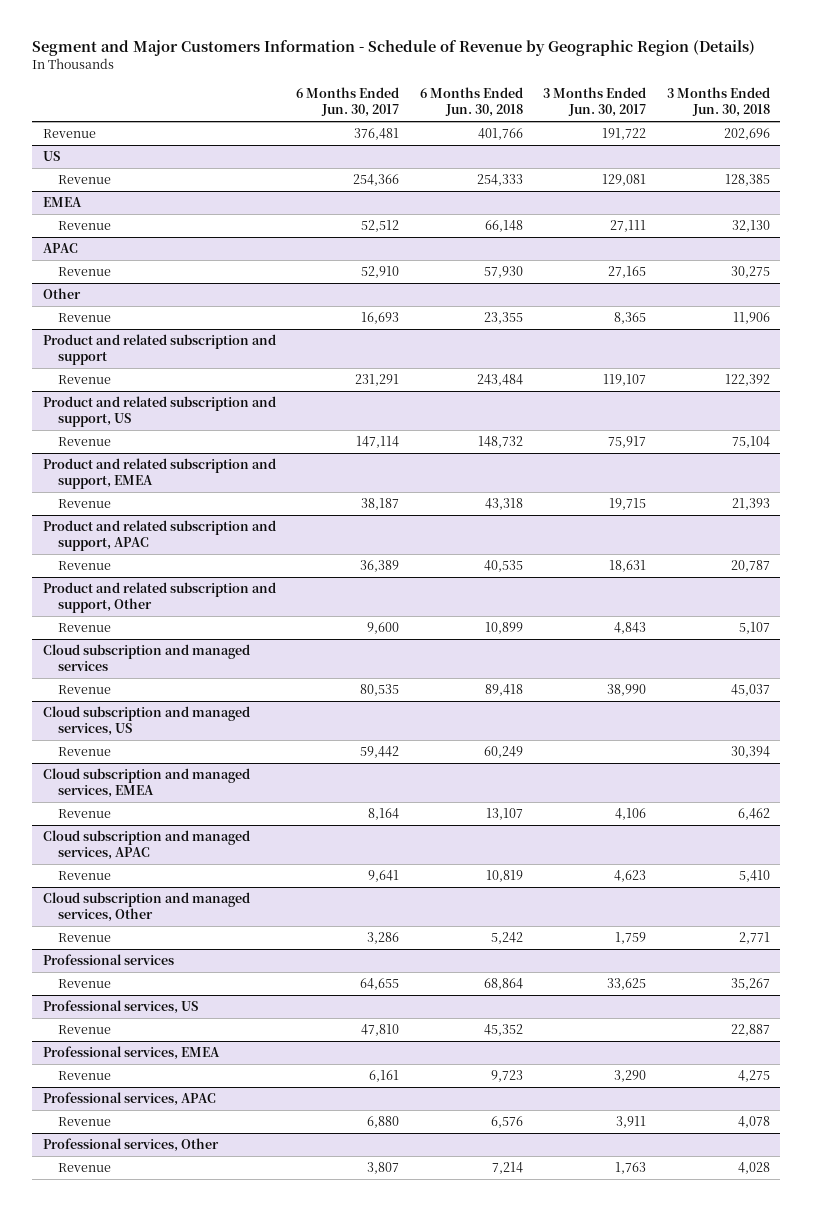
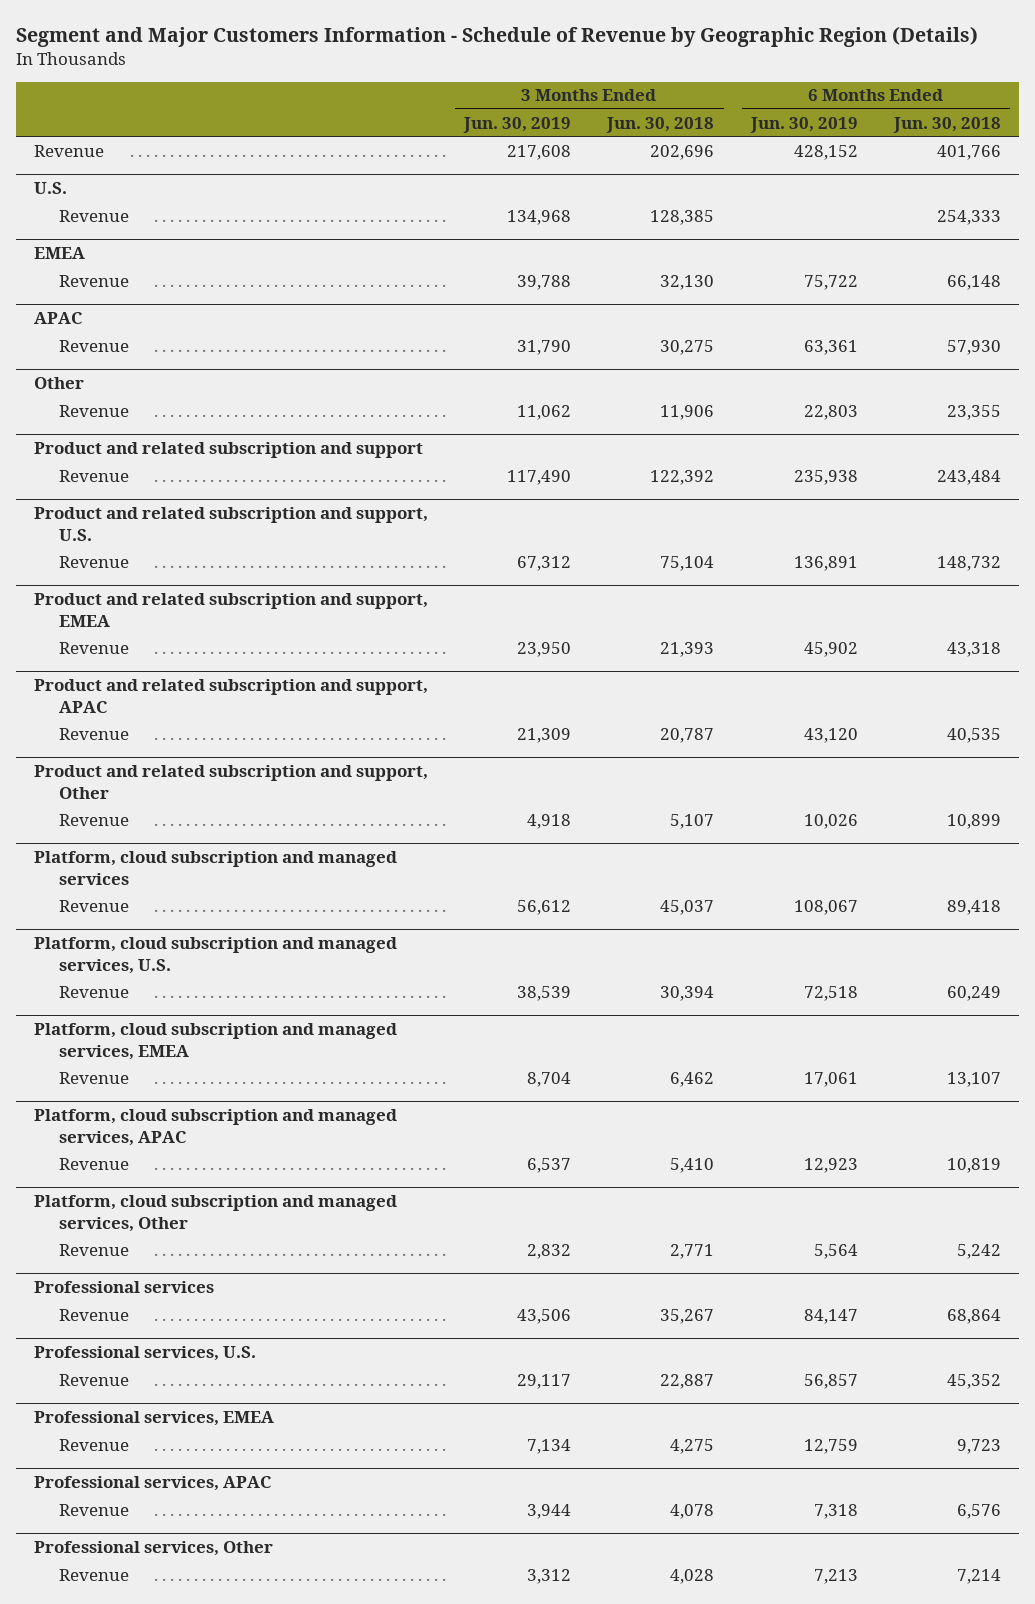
- | 6 Months Ended Jun. 30, 2017 | 6 Months Ended Jun. 30, 2018 | 3 Months Ended Jun. 30, 2017 | 3 Months Ended Jun. 30, 2018
+ | 3 Months Ended Jun. 30, 2019 | 3 Months Ended Jun. 30, 2018 | 6 Months Ended Jun. 30, 2019 | 6 Months Ended Jun. 30, 2018
- US
+ U.S.
- Product and related subscription and support, US
+ Product and related subscription and support, U.S.
- Cloud subscription and managed services
+ Platform, cloud subscription and managed services
- Cloud subscription and managed services, US
+ Platform, cloud subscription and managed services, U.S.
- Cloud subscription and managed services, EMEA
+ Platform, cloud subscription and managed services, EMEA
- Cloud subscription and managed services, APAC
+ Platform, cloud subscription and managed services, APAC
- Cloud subscription and managed services, Other
+ Platform, cloud subscription and managed services, Other
- Professional services, US
+ Professional services, U.S.

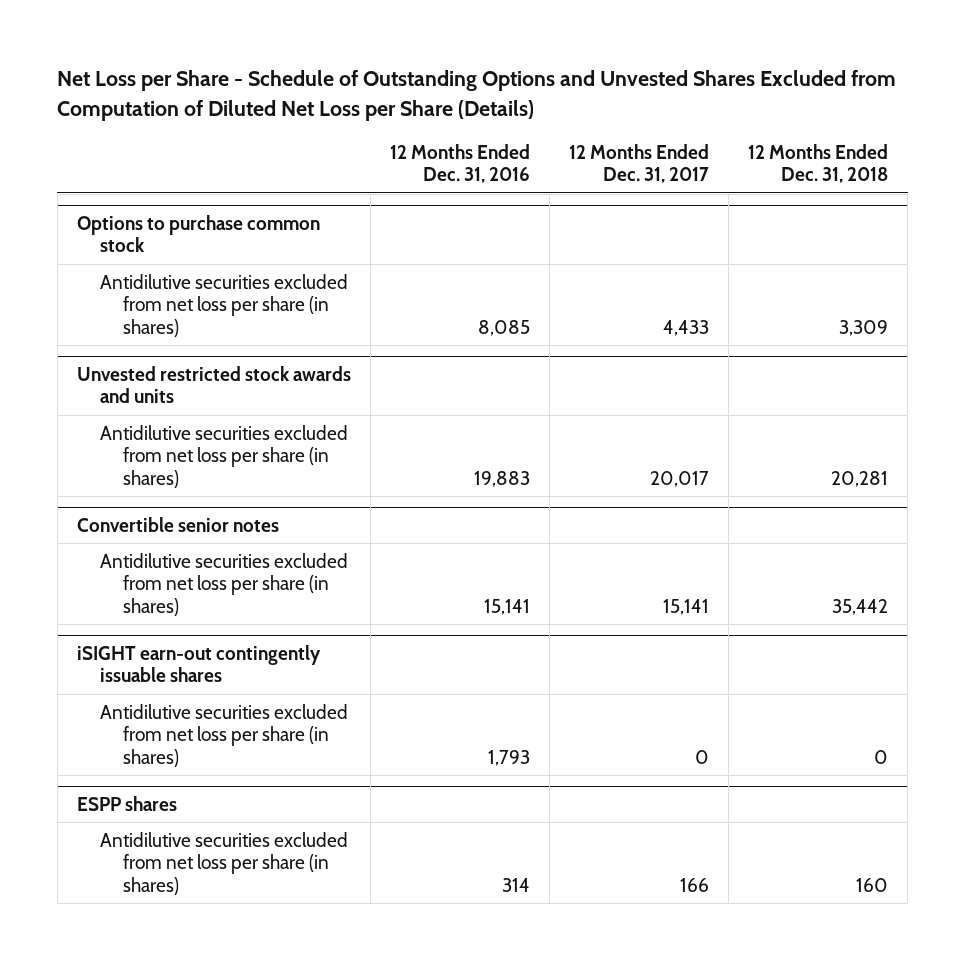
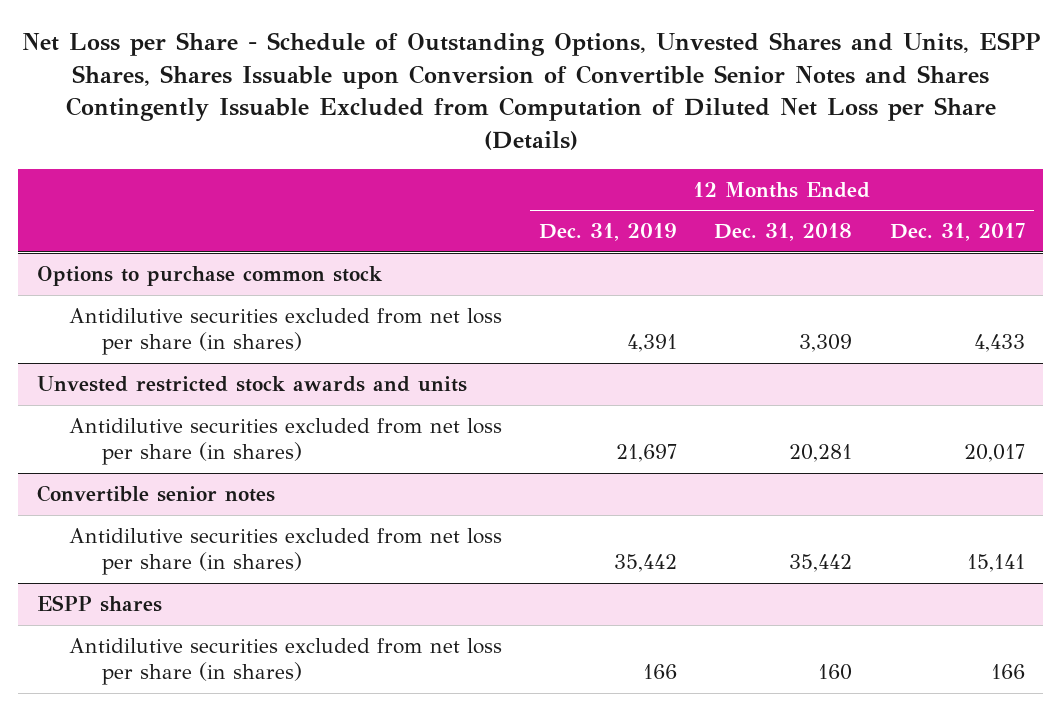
- Net Loss per Share - Schedule of Outstanding Options and Unvested Shares Excluded from Computation of Diluted Net Loss per Share (Details)
+ Net Loss per Share - Schedule of Outstanding Options, Unvested Shares and Units, ESPP Shares, Shares Issuable upon Conversion of Convertible Senior Notes and Shares Contingently Issuable Excluded from Computation of Diluted Net Loss per Share (Details)
- | 12 Months Ended Dec. 31, 2016 | 12 Months Ended Dec. 31, 2017 | 12 Months Ended Dec. 31, 2018
+ | 12 Months Ended Dec. 31, 2019 | 12 Months Ended Dec. 31, 2018 | 12 Months Ended Dec. 31, 2017
- iSIGHT earn-out contingently issuable shares
- Antidilutive securities excluded from net loss per share (in shares) | 1,793 | 0 | 0

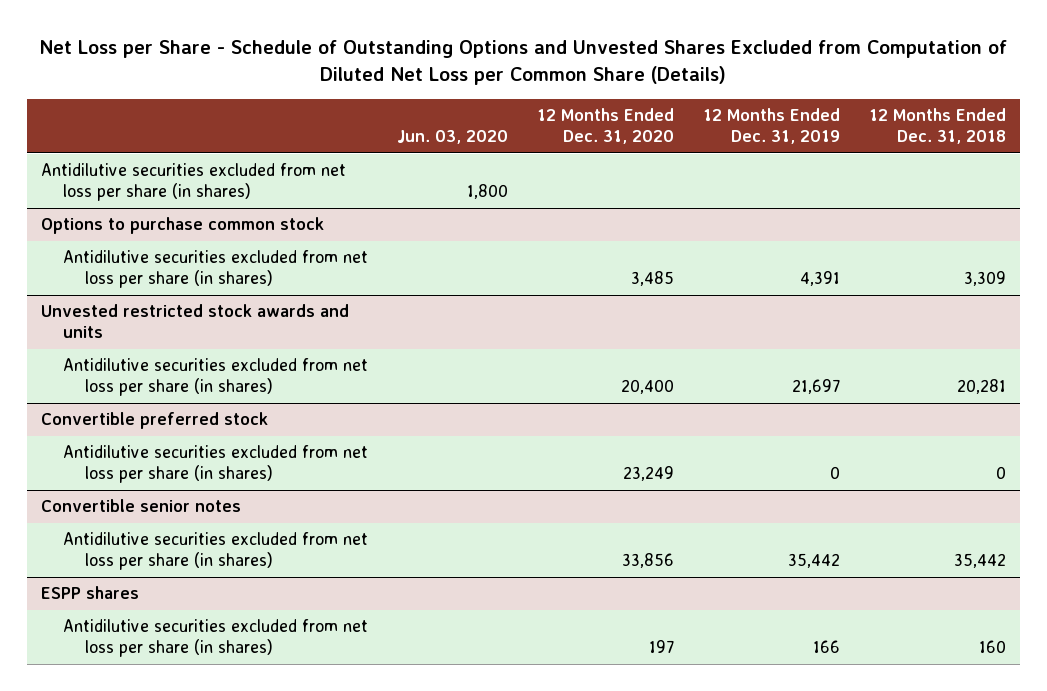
- Net Loss per Share - Schedule of Outstanding Options, Unvested Shares and Units, ESPP Shares, Shares Issuable upon Conversion of Convertible Senior Notes and Shares Contingently Issuable Excluded from Computation of Diluted Net Loss per Share (Details)
+ Net Loss per Share - Schedule of Outstanding Options and Unvested Shares Excluded from Computation of Diluted Net Loss per Common Share (Details)
- | 12 Months Ended Dec. 31, 2019 | 12 Months Ended Dec. 31, 2018 | 12 Months Ended Dec. 31, 2017
+ | Jun. 03, 2020 | 12 Months Ended Dec. 31, 2020 | 12 Months Ended Dec. 31, 2019 | 12 Months Ended Dec. 31, 2018
+ Antidilutive securities excluded from net loss per share (in shares) | 1,800 | | |
+ Convertible preferred stock
+ Antidilutive securities excluded from net loss per share (in shares) | | 23,249 | 0 | 0

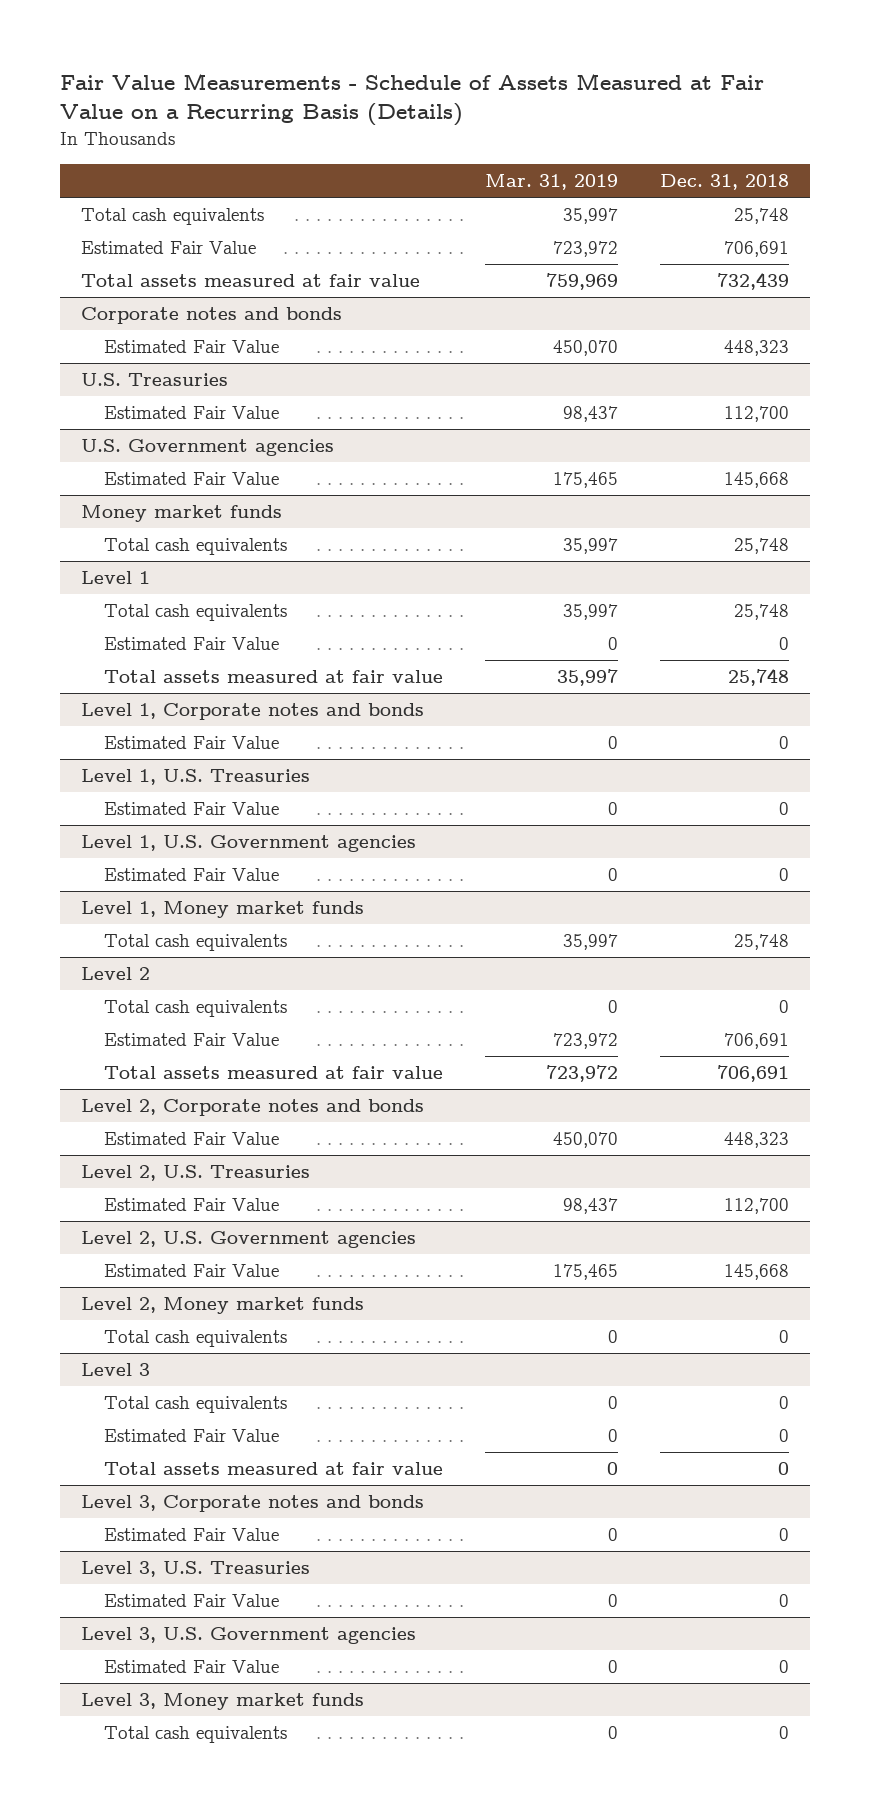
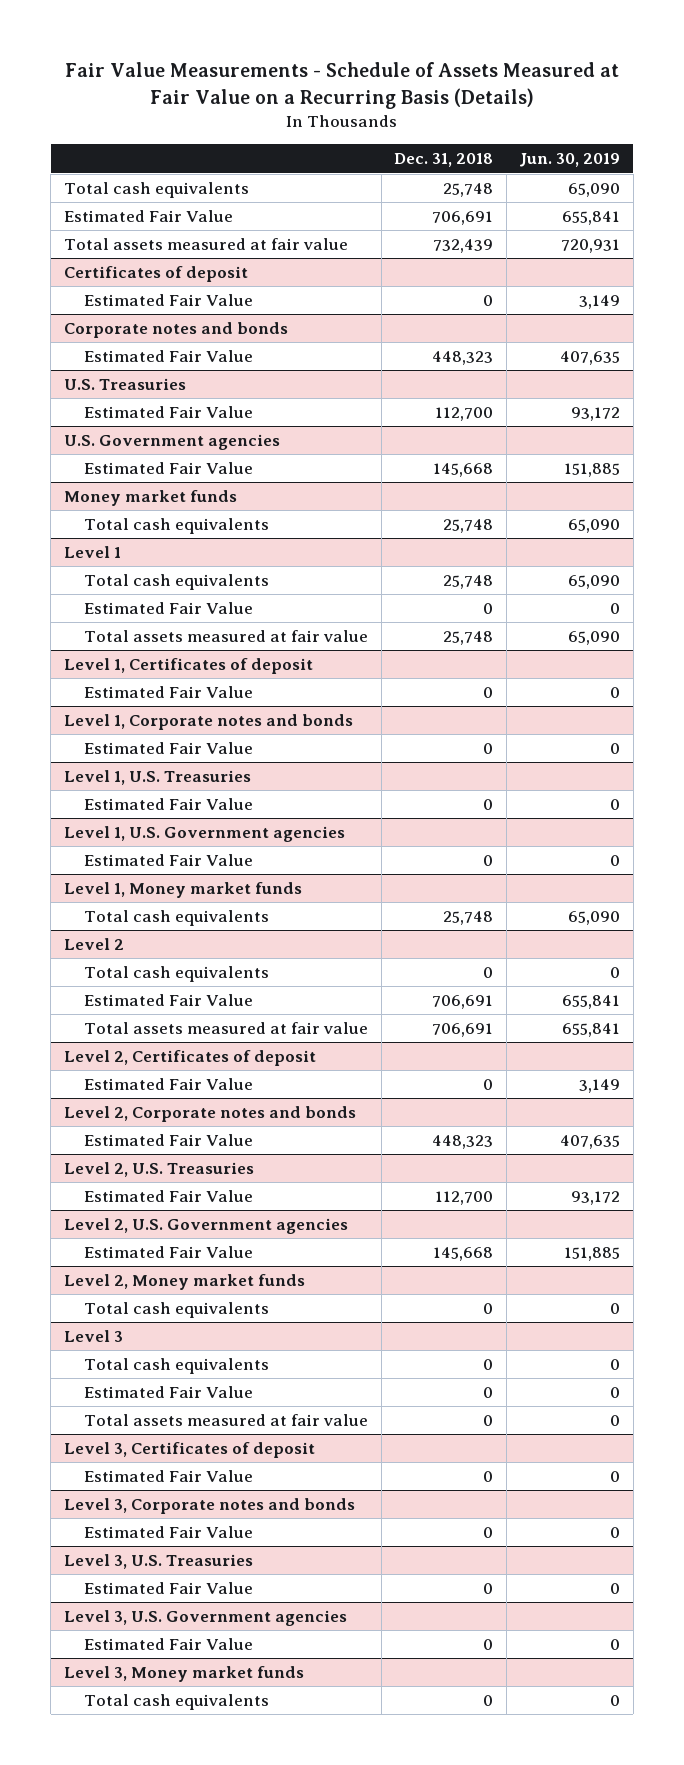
- | Mar. 31, 2019 | Dec. 31, 2018
+ | Dec. 31, 2018 | Jun. 30, 2019
+ Certificates of deposit
+ Estimated Fair Value | 0 | 3,149
+ Level 1, Certificates of deposit
+ Estimated Fair Value | 0 | 0
+ Level 2, Certificates of deposit
+ Estimated Fair Value | 0 | 3,149
+ Level 3, Certificates of deposit
+ Estimated Fair Value | 0 | 0

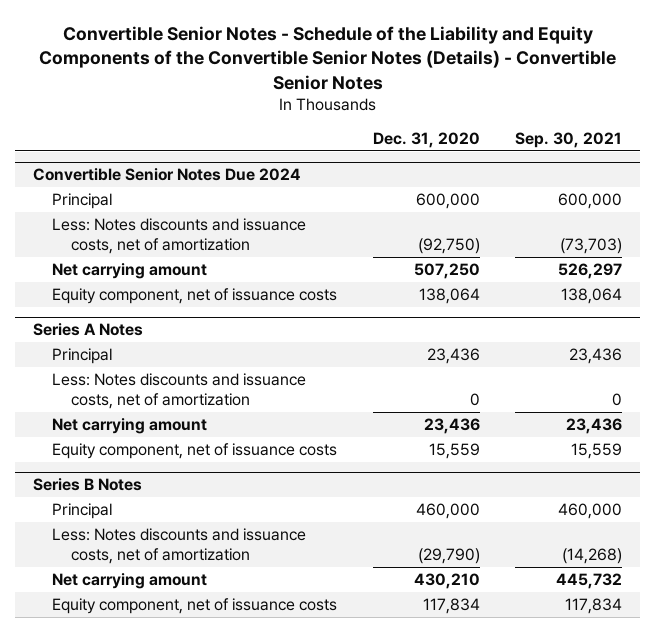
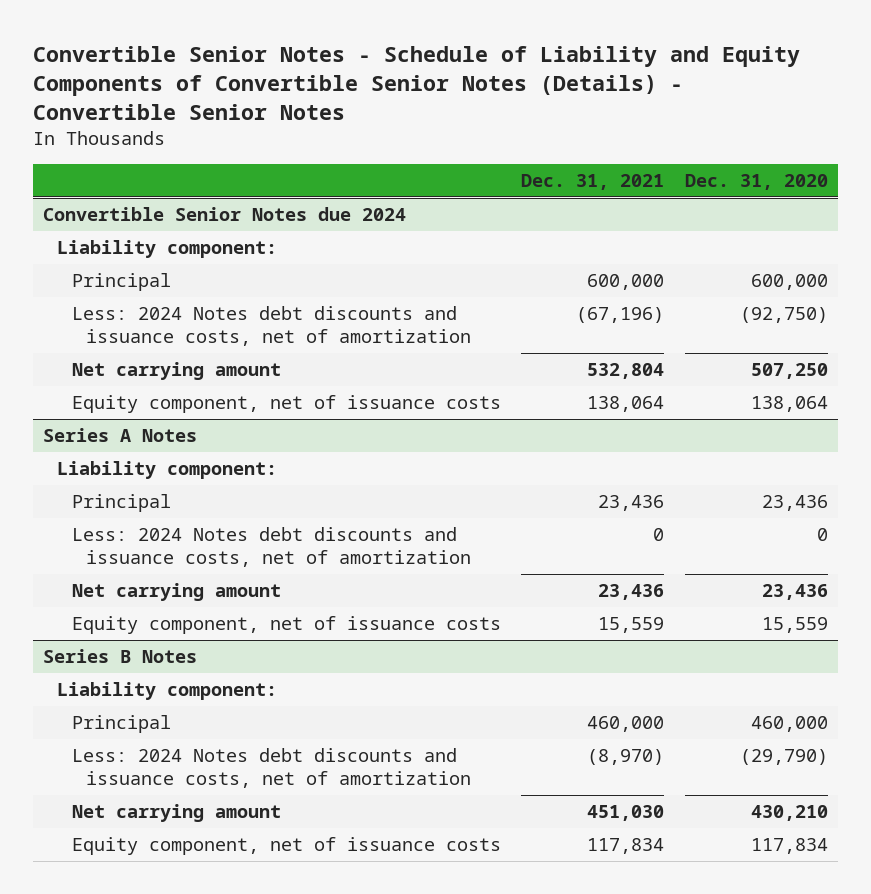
- Convertible Senior Notes - Schedule of the Liability and Equity Components of the Convertible Senior Notes (Details) - Convertible Senior Notes
+ Convertible Senior Notes - Schedule of Liability and Equity Components of Convertible Senior Notes (Details) - Convertible Senior Notes
- | Dec. 31, 2020 | Sep. 30, 2021
+ | Dec. 31, 2021 | Dec. 31, 2020
- Convertible Senior Notes Due 2024
+ Convertible Senior Notes due 2024
+ Liability component:
- Less: Notes discounts and issuance costs, net of amortization | (92,750) | (73,703)
+ Less: 2024 Notes debt discounts and issuance costs, net of amortization | (67,196) | (92,750)
@ Series A Notes
+ Liability component:
- Less: Notes discounts and issuance costs, net of amortization | 0 | 0
+ Less: 2024 Notes debt discounts and issuance costs, net of amortization | 0 | 0
@ Series B Notes
+ Liability component:
- Less: Notes discounts and issuance costs, net of amortization | (29,790) | (14,268)
+ Less: 2024 Notes debt discounts and issuance costs, net of amortization | (8,970) | (29,790)

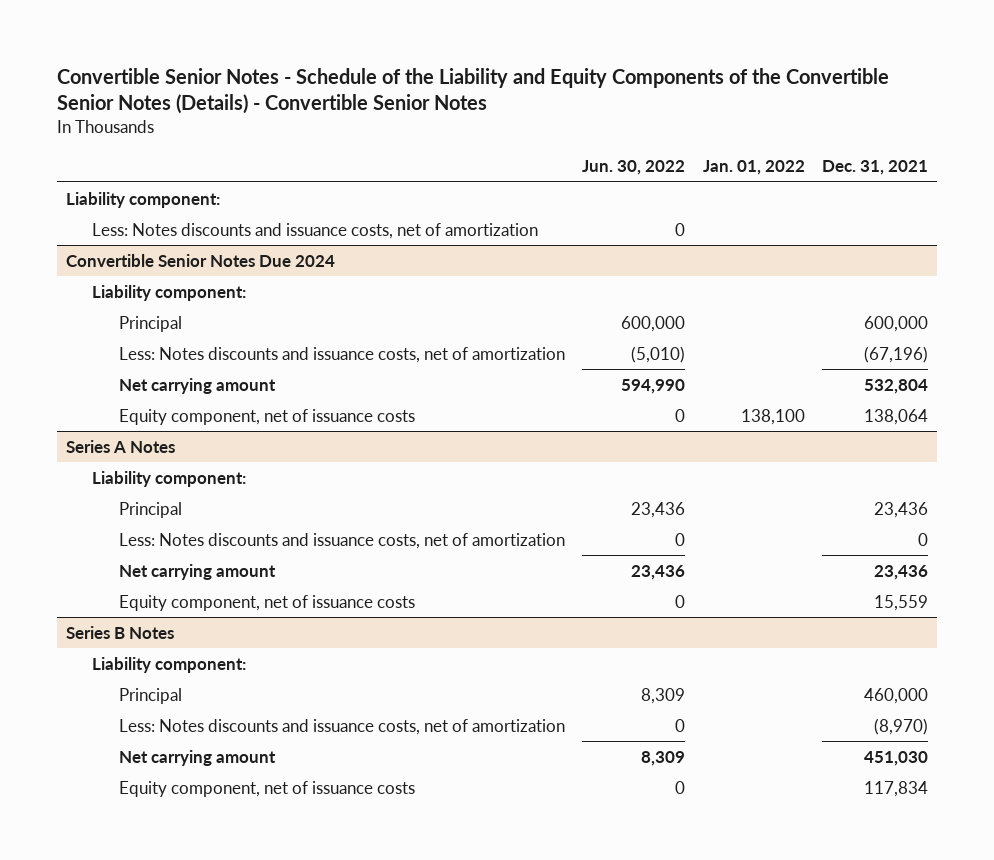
- Convertible Senior Notes - Schedule of Liability and Equity Components of Convertible Senior Notes (Details) - Convertible Senior Notes
+ Convertible Senior Notes - Schedule of the Liability and Equity Components of the Convertible Senior Notes (Details) - Convertible Senior Notes
- | Dec. 31, 2021 | Dec. 31, 2020
+ | Jun. 30, 2022 | Jan. 01, 2022 | Dec. 31, 2021
- Convertible Senior Notes due 2024
+ Less: Notes discounts and issuance costs, net of amortization | 0 | |
+ Convertible Senior Notes Due 2024
+ Liability component:
- Less: 2024 Notes debt discounts and issuance costs, net of amortization | (67,196) | (92,750)
+ Less: Notes discounts and issuance costs, net of amortization | (5,010) | | (67,196)
@ Series A Notes
- Less: 2024 Notes debt discounts and issuance costs, net of amortization | 0 | 0
+ Less: Notes discounts and issuance costs, net of amortization | 0 | | 0
@ Series B Notes
- Less: 2024 Notes debt discounts and issuance costs, net of amortization | (8,970) | (29,790)
+ Less: Notes discounts and issuance costs, net of amortization | 0 | | (8,970)

